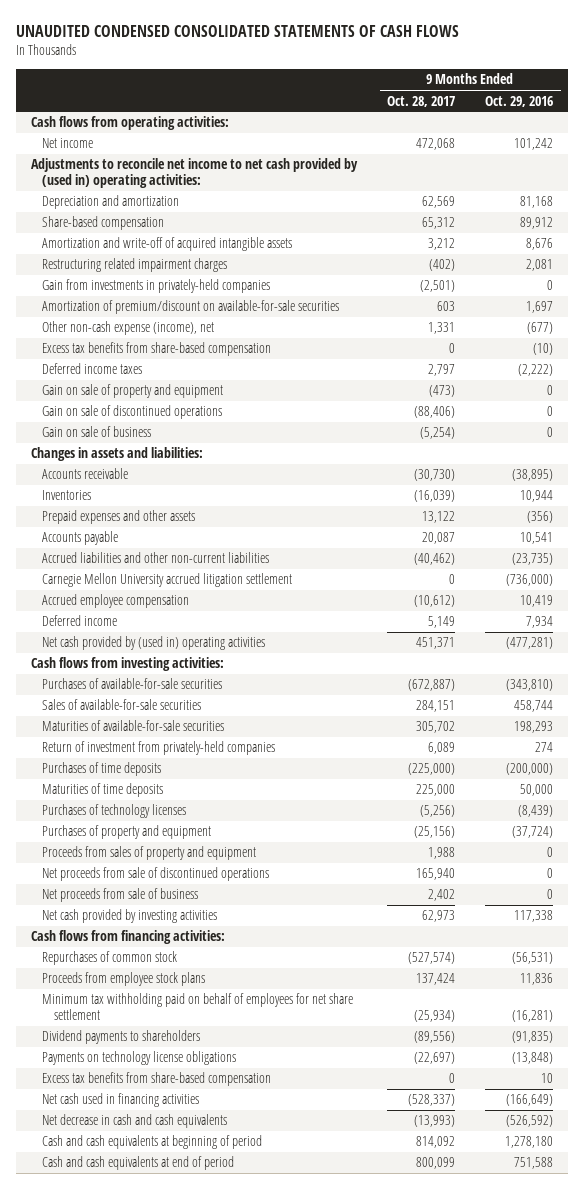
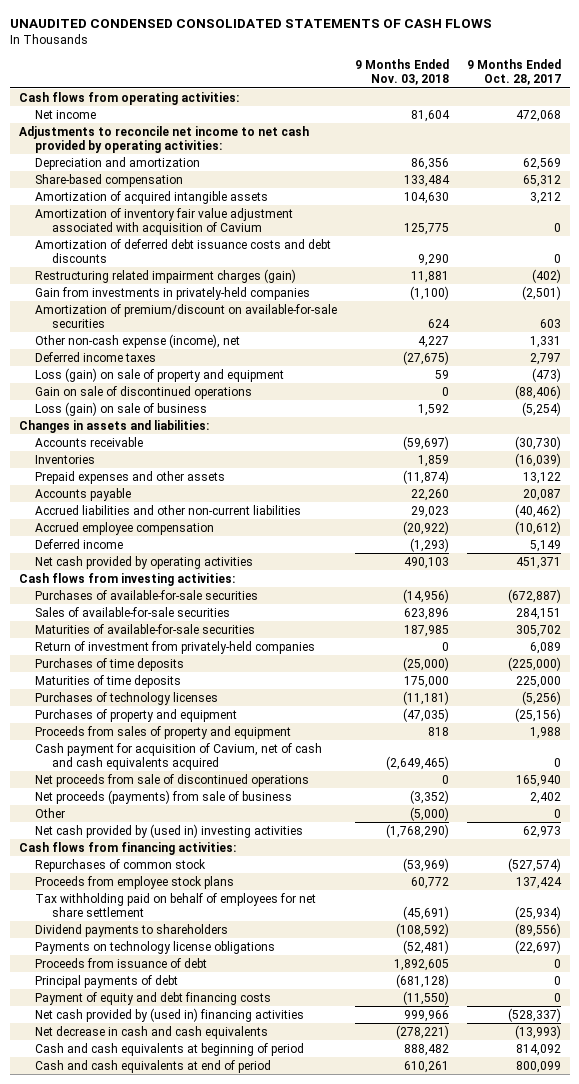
- | 9 Months Ended Oct. 28, 2017 | 9 Months Ended Oct. 29, 2016
+ | 9 Months Ended Nov. 03, 2018 | 9 Months Ended Oct. 28, 2017
- Adjustments to reconcile net income to net cash provided by (used in) operating activities:
+ Adjustments to reconcile net income to net cash provided by operating activities:
- Amortization and write-off of acquired intangible assets | 3,212 | 8,676
- Restructuring related impairment charges | (402) | 2,081
+ Amortization of acquired intangible assets | 104,630 | 3,212
+ Amortization of inventory fair value adjustment associated with acquisition of Cavium | 125,775 | 0
+ Amortization of deferred debt issuance costs and debt discounts | 9,290 | 0
+ Restructuring related impairment charges (gain) | 11,881 | (402)
- Excess tax benefits from share-based compensation | 0 | (10)
- Gain on sale of property and equipment | (473) | 0
+ Loss (gain) on sale of property and equipment | 59 | (473)
- Gain on sale of business | (5,254) | 0
+ Loss (gain) on sale of business | 1,592 | (5,254)
- Carnegie Mellon University accrued litigation settlement | 0 | (736,000)
- Net cash provided by (used in) operating activities | 451,371 | (477,281)
+ Net cash provided by operating activities | 490,103 | 451,371
+ Cash payment for acquisition of Cavium, net of cash and cash equivalents acquired | (2,649,465) | 0
- Net proceeds from sale of business | 2,402 | 0
- Net cash provided by investing activities | 62,973 | 117,338
+ Net proceeds (payments) from sale of business | (3,352) | 2,402
+ Other | (5,000) | 0
+ Net cash provided by (used in) investing activities | (1,768,290) | 62,973
- Minimum tax withholding paid on behalf of employees for net share settlement | (25,934) | (16,281)
+ Tax withholding paid on behalf of employees for net share settlement | (45,691) | (25,934)
- Excess tax benefits from share-based compensation | 0 | 10
- Net cash used in financing activities | (528,337) | (166,649)
+ Proceeds from issuance of debt | 1,892,605 | 0
+ Principal payments of debt | (681,128) | 0
+ Payment of equity and debt financing costs | (11,550) | 0
+ Net cash provided by (used in) financing activities | 999,966 | (528,337)

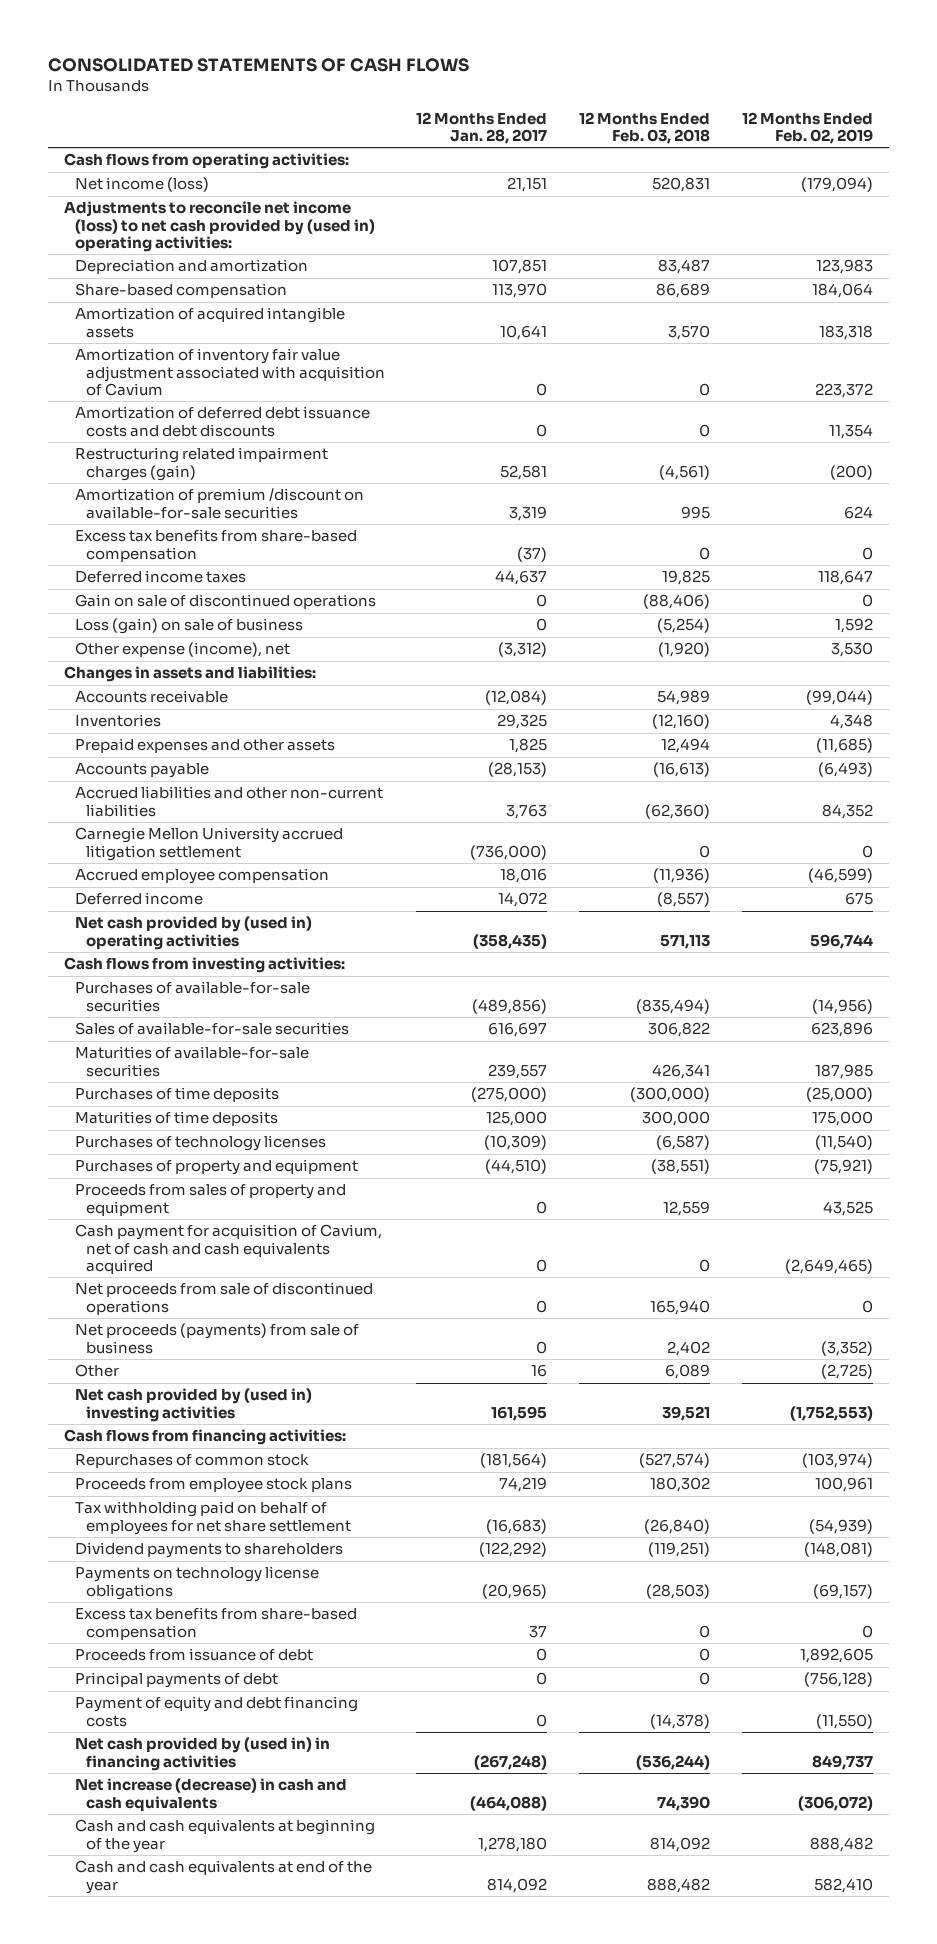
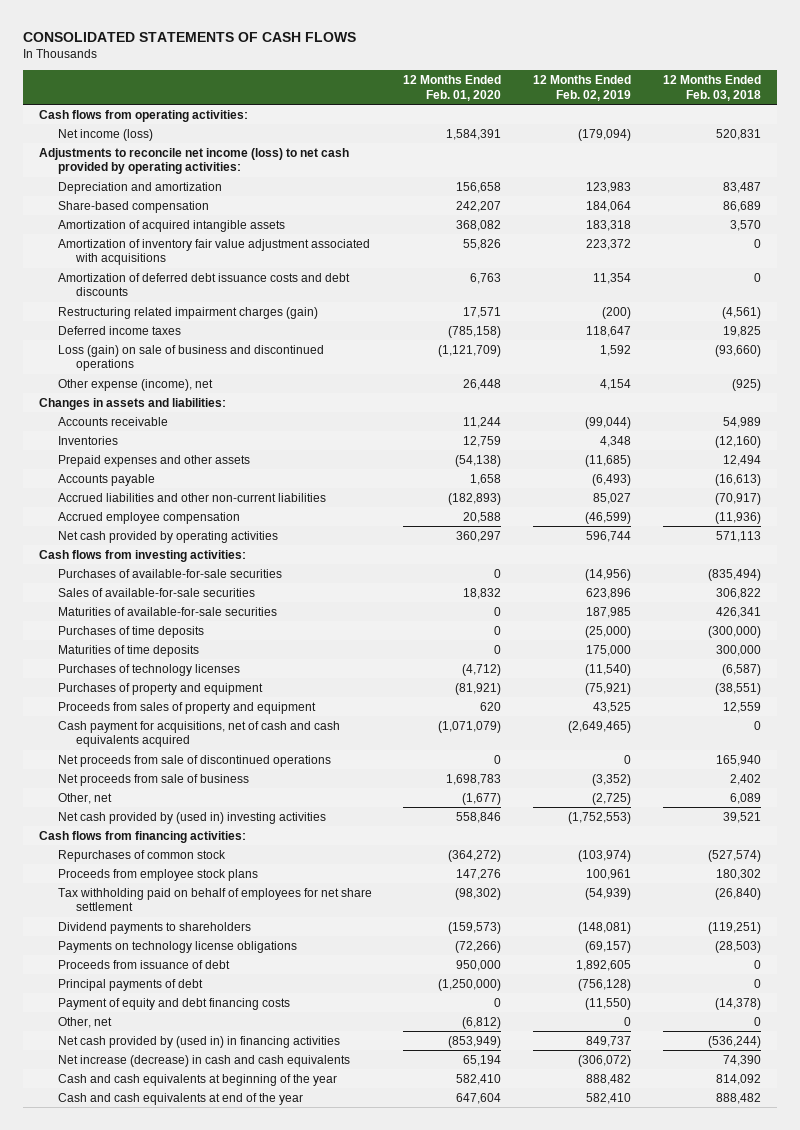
- | 12 Months Ended Jan. 28, 2017 | 12 Months Ended Feb. 03, 2018 | 12 Months Ended Feb. 02, 2019
+ | 12 Months Ended Feb. 01, 2020 | 12 Months Ended Feb. 02, 2019 | 12 Months Ended Feb. 03, 2018
- Adjustments to reconcile net income (loss) to net cash provided by (used in) operating activities:
+ Adjustments to reconcile net income (loss) to net cash provided by operating activities:
- Amortization of inventory fair value adjustment associated with acquisition of Cavium | 0 | 0 | 223,372
+ Amortization of inventory fair value adjustment associated with acquisitions | 55,826 | 223,372 | 0
- Amortization of premium /discount on available-for-sale securities | 3,319 | 995 | 624
- Excess tax benefits from share-based compensation | (37) | 0 | 0
- Gain on sale of discontinued operations | 0 | (88,406) | 0
- Loss (gain) on sale of business | 0 | (5,254) | 1,592
- Other expense (income), net | (3,312) | (1,920) | 3,530
+ Loss (gain) on sale of business and discontinued operations | (1,121,709) | 1,592 | (93,660)
+ Other expense (income), net | 26,448 | 4,154 | (925)
- Accrued liabilities and other non-current liabilities | 3,763 | (62,360) | 84,352
- Carnegie Mellon University accrued litigation settlement | (736,000) | 0 | 0
+ Accrued liabilities and other non-current liabilities | (182,893) | 85,027 | (70,917)
- Deferred income | 14,072 | (8,557) | 675
- Net cash provided by (used in) operating activities | (358,435) | 571,113 | 596,744
+ Net cash provided by operating activities | 360,297 | 596,744 | 571,113
- Cash payment for acquisition of Cavium, net of cash and cash equivalents acquired | 0 | 0 | (2,649,465)
+ Cash payment for acquisitions, net of cash and cash equivalents acquired | (1,071,079) | (2,649,465) | 0
- Net proceeds (payments) from sale of business | 0 | 2,402 | (3,352)
- Other | 16 | 6,089 | (2,725)
+ Net proceeds from sale of business | 1,698,783 | (3,352) | 2,402
+ Other, net | (1,677) | (2,725) | 6,089
- Excess tax benefits from share-based compensation | 37 | 0 | 0
+ Other, net | (6,812) | 0 | 0

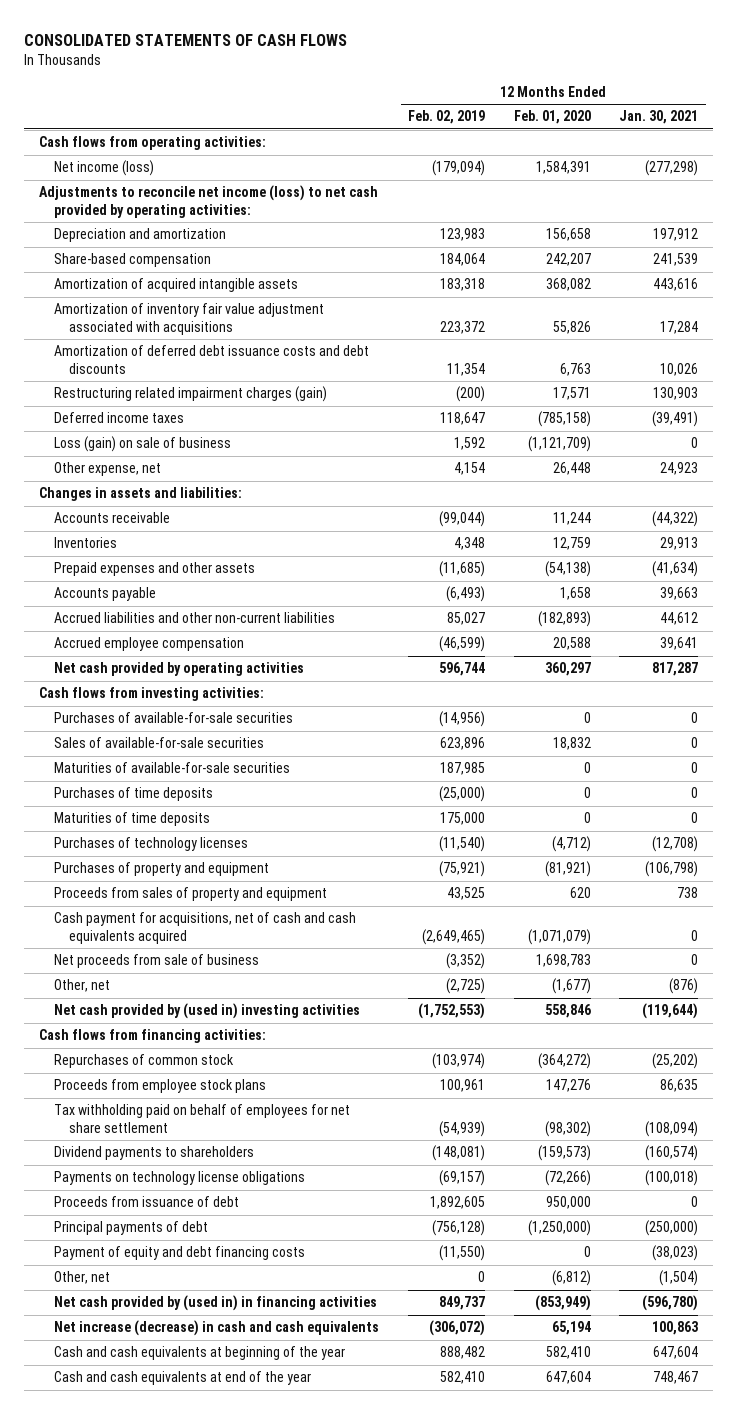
- | 12 Months Ended Feb. 01, 2020 | 12 Months Ended Feb. 02, 2019 | 12 Months Ended Feb. 03, 2018
+ | 12 Months Ended Feb. 02, 2019 | 12 Months Ended Feb. 01, 2020 | 12 Months Ended Jan. 30, 2021
- Loss (gain) on sale of business and discontinued operations | (1,121,709) | 1,592 | (93,660)
- Other expense (income), net | 26,448 | 4,154 | (925)
+ Loss (gain) on sale of business | 1,592 | (1,121,709) | 0
+ Other expense, net | 4,154 | 26,448 | 24,923
- Net proceeds from sale of discontinued operations | 0 | 0 | 165,940

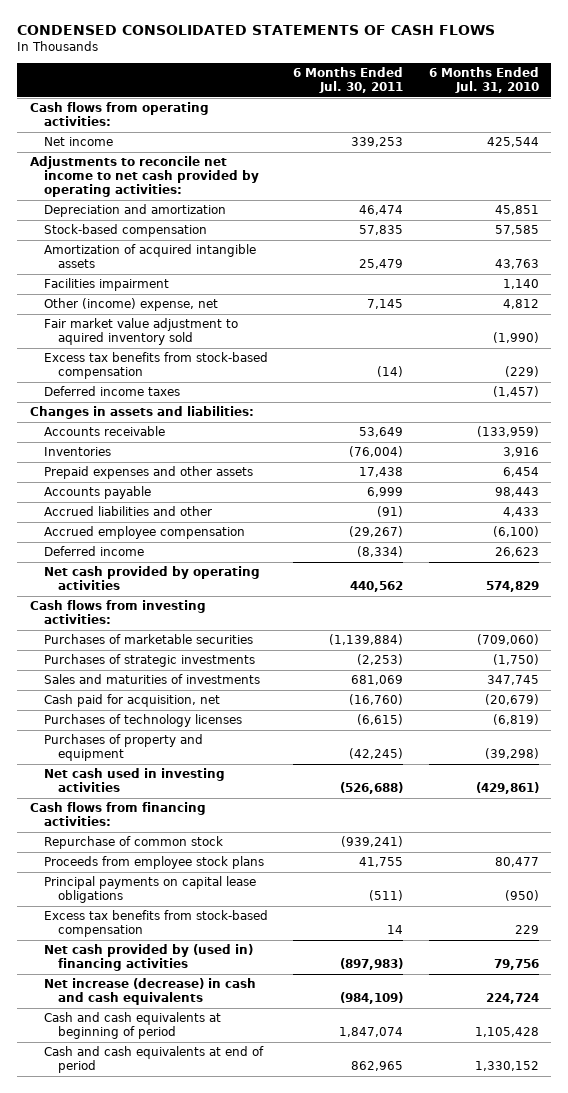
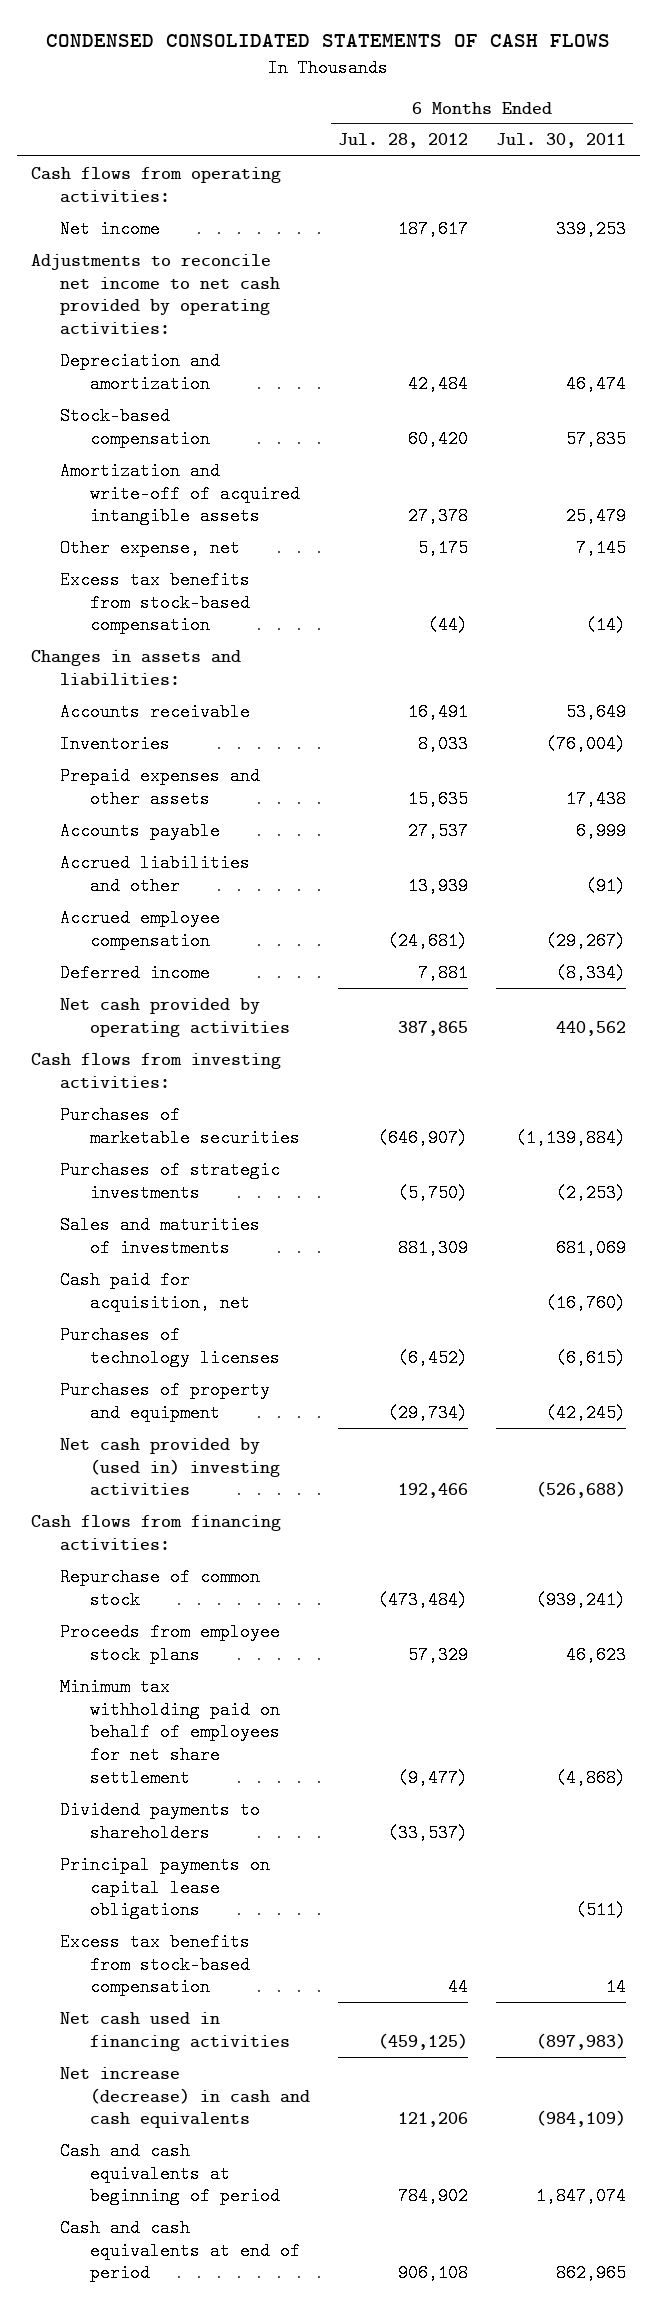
- | 6 Months Ended Jul. 30, 2011 | 6 Months Ended Jul. 31, 2010
+ | 6 Months Ended Jul. 28, 2012 | 6 Months Ended Jul. 30, 2011
- Amortization of acquired intangible assets | 25,479 | 43,763
- Facilities impairment | | 1,140
- Other (income) expense, net | 7,145 | 4,812
- Fair market value adjustment to aquired inventory sold | | (1,990)
+ Amortization and write-off of acquired intangible assets | 27,378 | 25,479
+ Other expense, net | 5,175 | 7,145
- Deferred income taxes | | (1,457)
- Net cash used in investing activities | (526,688) | (429,861)
+ Net cash provided by (used in) investing activities | 192,466 | (526,688)
- Proceeds from employee stock plans | 41,755 | 80,477
+ Proceeds from employee stock plans | 57,329 | 46,623
+ Minimum tax withholding paid on behalf of employees for net share settlement | (9,477) | (4,868)
+ Dividend payments to shareholders | (33,537) |
- Net cash provided by (used in) financing activities | (897,983) | 79,756
+ Net cash used in financing activities | (459,125) | (897,983)

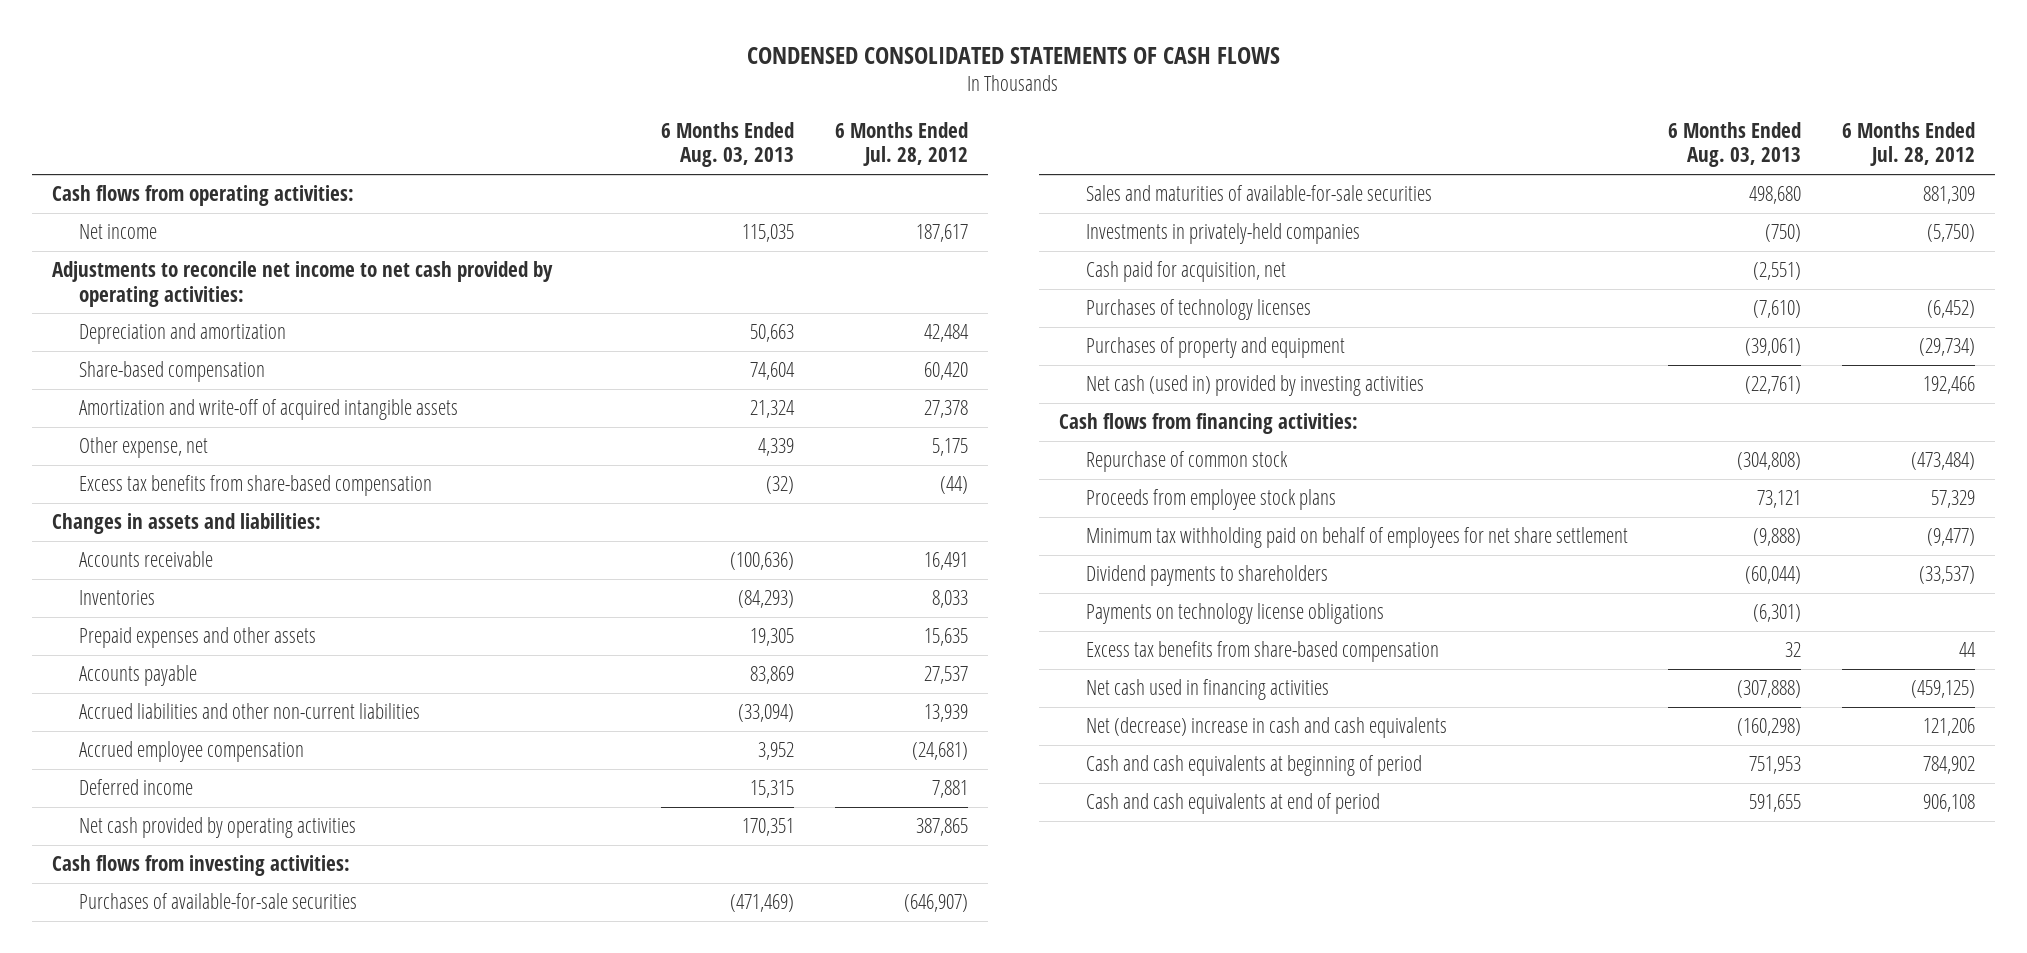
- | 6 Months Ended Jul. 28, 2012 | 6 Months Ended Jul. 30, 2011
+ | 6 Months Ended Aug. 03, 2013 | 6 Months Ended Jul. 28, 2012
- Stock-based compensation | 60,420 | 57,835
+ Share-based compensation | 74,604 | 60,420
- Excess tax benefits from stock-based compensation | (44) | (14)
+ Excess tax benefits from share-based compensation | (32) | (44)
- Accrued liabilities and other | 13,939 | (91)
+ Accrued liabilities and other non-current liabilities | (33,094) | 13,939
- Purchases of marketable securities | (646,907) | (1,139,884)
- Purchases of strategic investments | (5,750) | (2,253)
- Sales and maturities of investments | 881,309 | 681,069
+ Purchases of available-for-sale securities | (471,469) | (646,907)
+ Sales and maturities of available-for-sale securities | 498,680 | 881,309
+ Investments in privately-held companies | (750) | (5,750)
- Net cash provided by (used in) investing activities | 192,466 | (526,688)
+ Net cash (used in) provided by investing activities | (22,761) | 192,466
- Principal payments on capital lease obligations | | (511)
- Excess tax benefits from stock-based compensation | 44 | 14
+ Payments on technology license obligations | (6,301) |
+ Excess tax benefits from share-based compensation | 32 | 44
- Net increase (decrease) in cash and cash equivalents | 121,206 | (984,109)
+ Net (decrease) increase in cash and cash equivalents | (160,298) | 121,206

